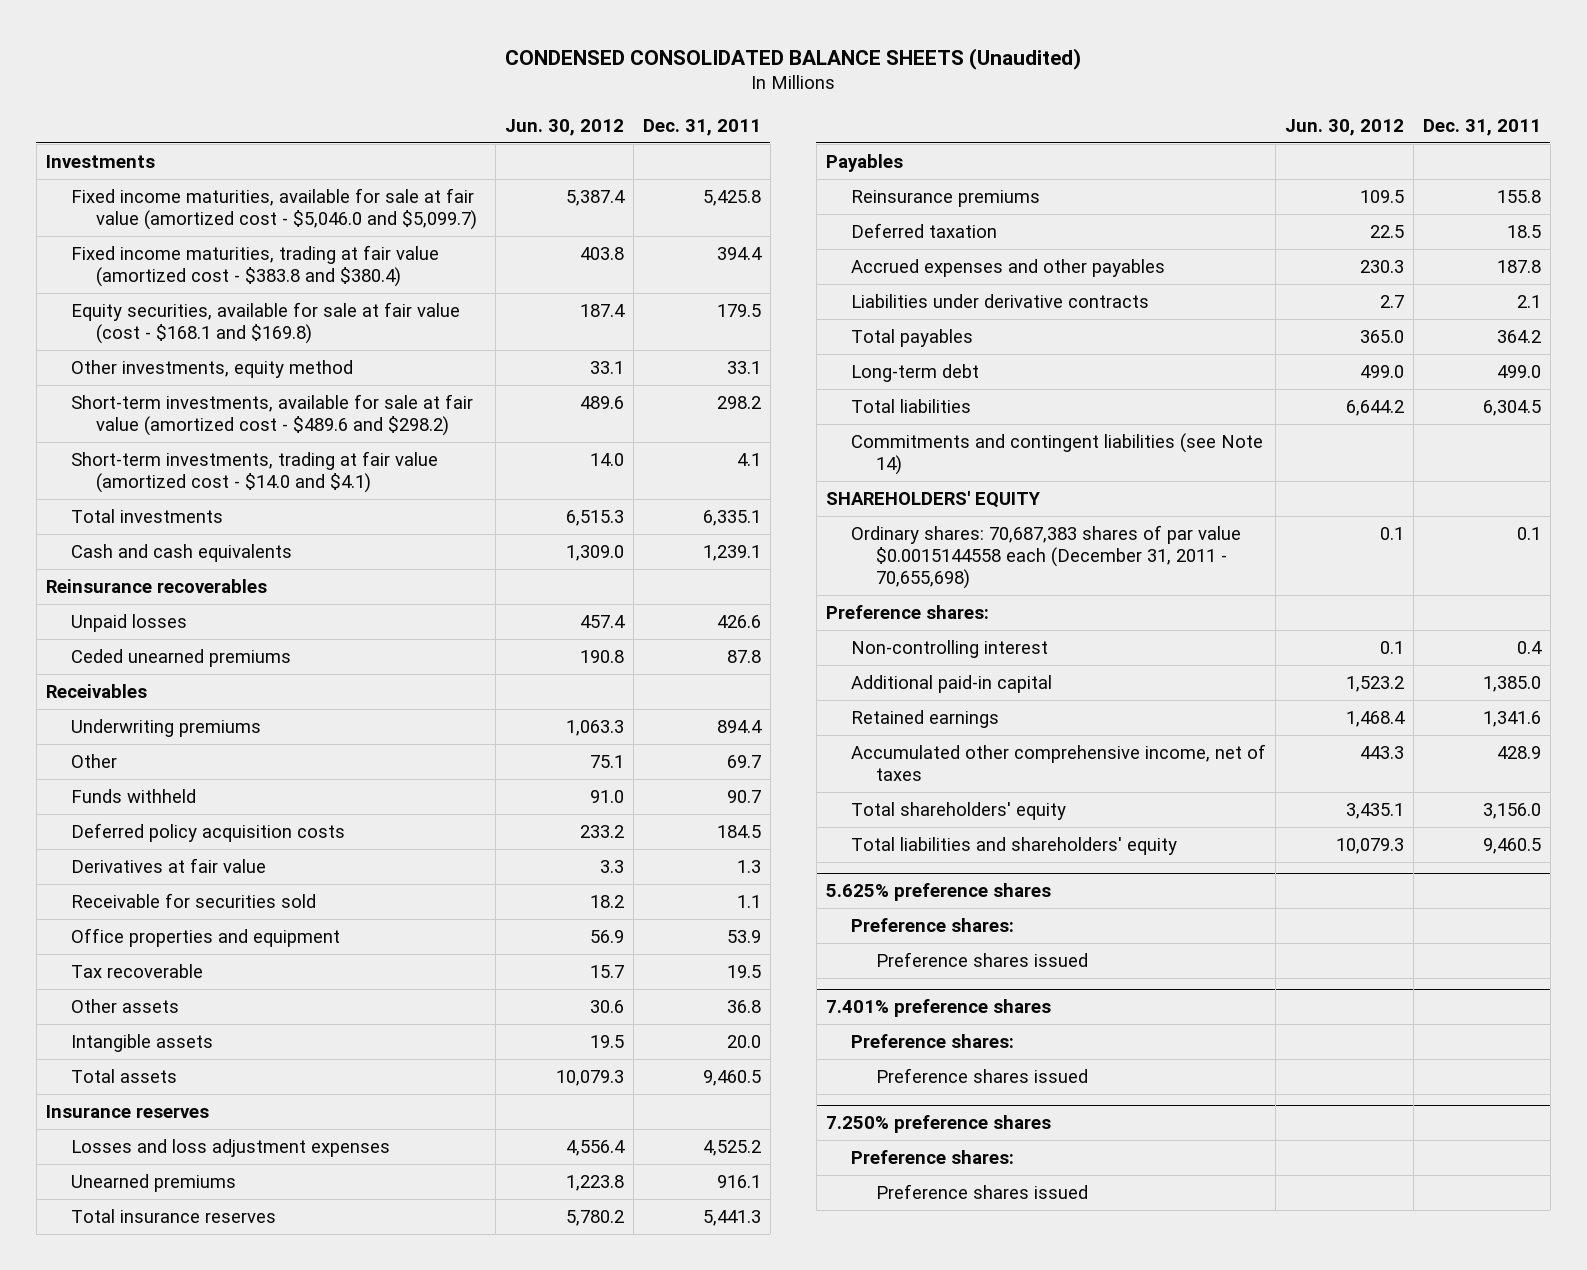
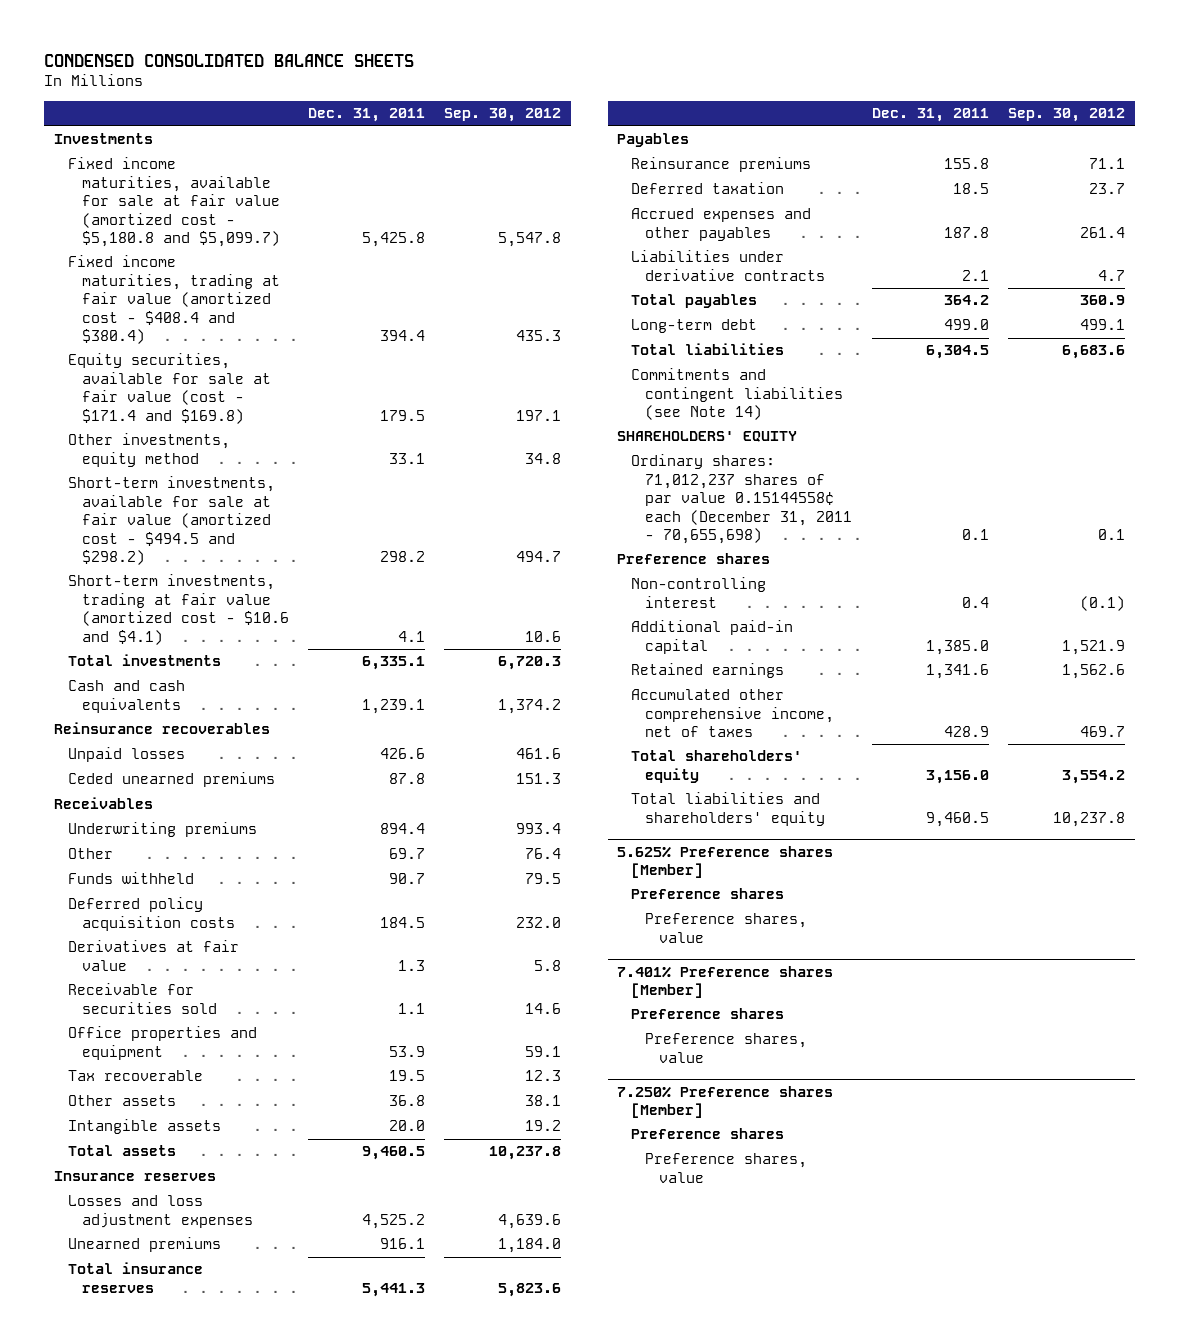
- CONDENSED CONSOLIDATED BALANCE SHEETS (Unaudited)
+ CONDENSED CONSOLIDATED BALANCE SHEETS
- | Jun. 30, 2012 | Dec. 31, 2011
+ | Dec. 31, 2011 | Sep. 30, 2012
- Fixed income maturities, available for sale at fair value (amortized cost - $5,046.0 and $5,099.7) | 5,387.4 | 5,425.8
- Fixed income maturities, trading at fair value (amortized cost - $383.8 and $380.4) | 403.8 | 394.4
- Equity securities, available for sale at fair value (cost - $168.1 and $169.8) | 187.4 | 179.5
+ Fixed income maturities, available for sale at fair value (amortized cost - $5,180.8 and $5,099.7) | 5,425.8 | 5,547.8
+ Fixed income maturities, trading at fair value (amortized cost - $408.4 and $380.4) | 394.4 | 435.3
+ Equity securities, available for sale at fair value (cost - $171.4 and $169.8) | 179.5 | 197.1
- Short-term investments, available for sale at fair value (amortized cost - $489.6 and $298.2) | 489.6 | 298.2
- Short-term investments, trading at fair value (amortized cost - $14.0 and $4.1) | 14.0 | 4.1
+ Short-term investments, available for sale at fair value (amortized cost - $494.5 and $298.2) | 298.2 | 494.7
+ Short-term investments, trading at fair value (amortized cost - $10.6 and $4.1) | 4.1 | 10.6
- Ordinary shares: 70,687,383 shares of par value $0.0015144558 each (December 31, 2011 - 70,655,698) | 0.1 | 0.1
- Preference shares:
+ Ordinary shares: 71,012,237 shares of par value 0.15144558¢ each (December 31, 2011 - 70,655,698) | 0.1 | 0.1
+ Preference shares
- 5.625% preference shares
- Preference shares:
- Preference shares issued
- 7.401% preference shares
- Preference shares:
- Preference shares issued
- 7.250% preference shares
- Preference shares:
- Preference shares issued
+ 5.625% Preference shares [Member]
+ Preference shares
+ Preference shares, value
+ 7.401% Preference shares [Member]
+ Preference shares
+ Preference shares, value
+ 7.250% Preference shares [Member]
+ Preference shares
+ Preference shares, value

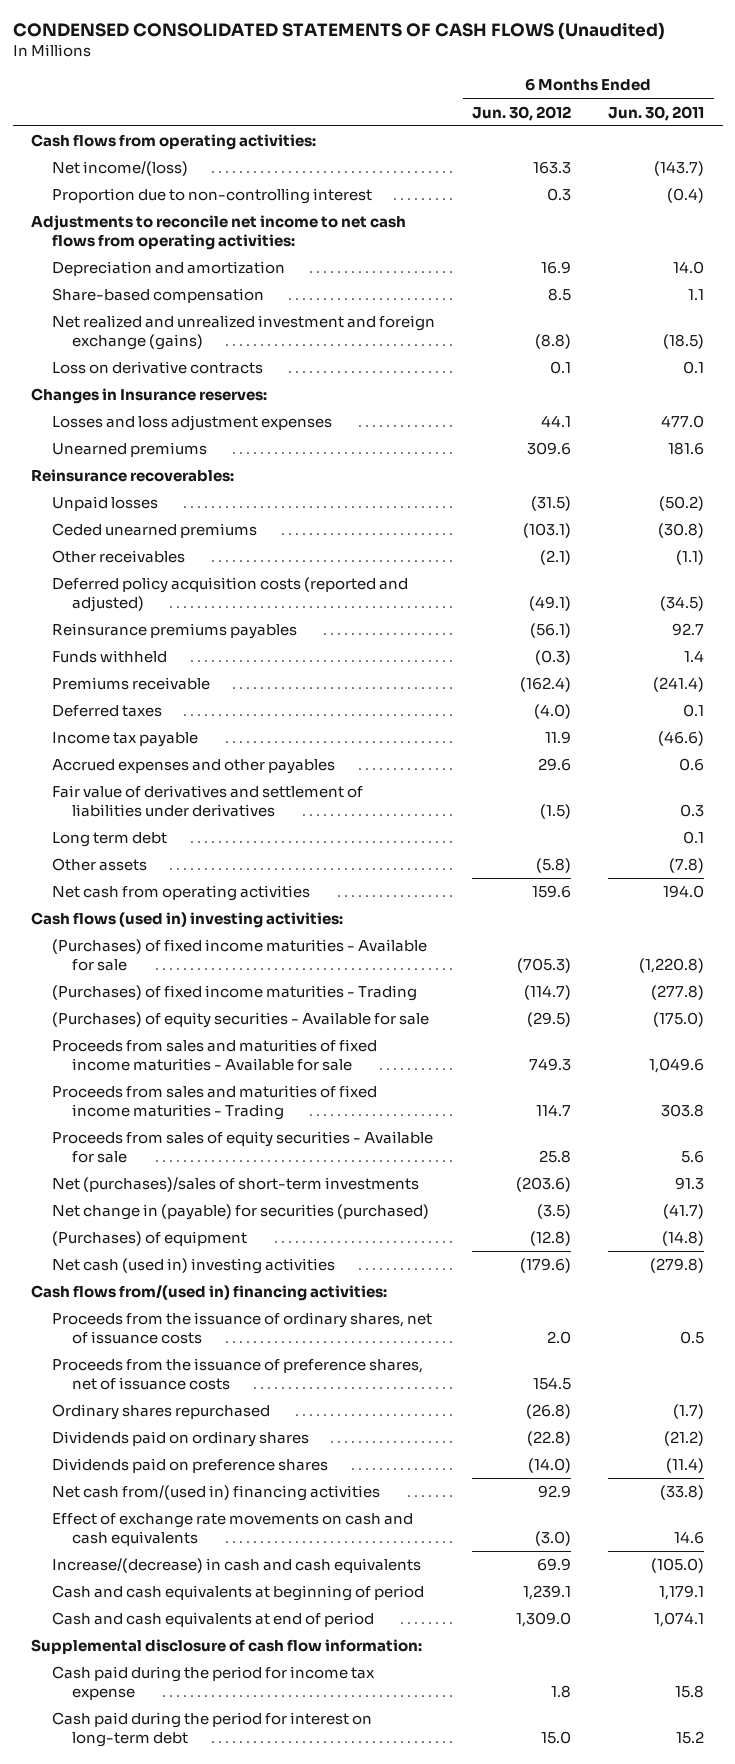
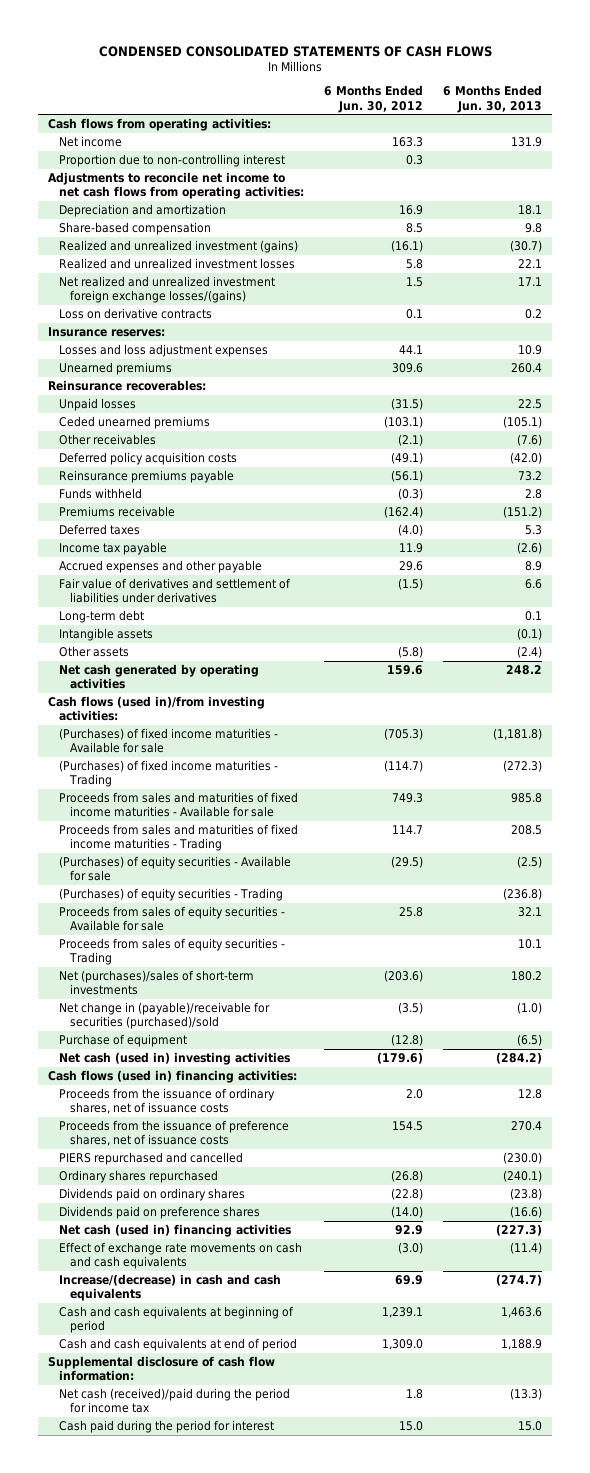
- CONDENSED CONSOLIDATED STATEMENTS OF CASH FLOWS (Unaudited)
+ CONDENSED CONSOLIDATED STATEMENTS OF CASH FLOWS
- | 6 Months Ended Jun. 30, 2012 | 6 Months Ended Jun. 30, 2011
+ | 6 Months Ended Jun. 30, 2012 | 6 Months Ended Jun. 30, 2013
- Net income/(loss) | 163.3 | (143.7)
+ Net income | 163.3 | 131.9
- Net realized and unrealized investment and foreign exchange (gains) | (8.8) | (18.5)
+ Realized and unrealized investment (gains) | (16.1) | (30.7)
+ Realized and unrealized investment losses | 5.8 | 22.1
+ Net realized and unrealized investment foreign exchange losses/(gains) | 1.5 | 17.1
- Changes in Insurance reserves:
+ Insurance reserves:
- Deferred policy acquisition costs (reported and adjusted) | (49.1) | (34.5)
- Reinsurance premiums payables | (56.1) | 92.7
+ Deferred policy acquisition costs | (49.1) | (42.0)
+ Reinsurance premiums payable | (56.1) | 73.2
- Accrued expenses and other payables | 29.6 | 0.6
+ Accrued expenses and other payable | 29.6 | 8.9
- Long term debt | | 0.1
+ Long-term debt | | 0.1
+ Intangible assets | | (0.1)
- Net cash from operating activities | 159.6 | 194.0
- Cash flows (used in) investing activities:
+ Net cash generated by operating activities | 159.6 | 248.2
+ Cash flows (used in)/from investing activities:
moved down: (Purchases) of equity securities - Available for sale | (29.5) | (2.5)
+ (Purchases) of equity securities - Trading | | (236.8)
+ Proceeds from sales of equity securities - Trading | | 10.1
- Net change in (payable) for securities (purchased) | (3.5) | (41.7)
- (Purchases) of equipment | (12.8) | (14.8)
+ Net change in (payable)/receivable for securities (purchased)/sold | (3.5) | (1.0)
+ Purchase of equipment | (12.8) | (6.5)
- Cash flows from/(used in) financing activities:
+ Cash flows (used in) financing activities:
+ PIERS repurchased and cancelled | | (230.0)
- Net cash from/(used in) financing activities | 92.9 | (33.8)
+ Net cash (used in) financing activities | 92.9 | (227.3)
- Cash paid during the period for income tax expense | 1.8 | 15.8
- Cash paid during the period for interest on long-term debt | 15.0 | 15.2
+ Net cash (received)/paid during the period for income tax | 1.8 | (13.3)
+ Cash paid during the period for interest | 15.0 | 15.0

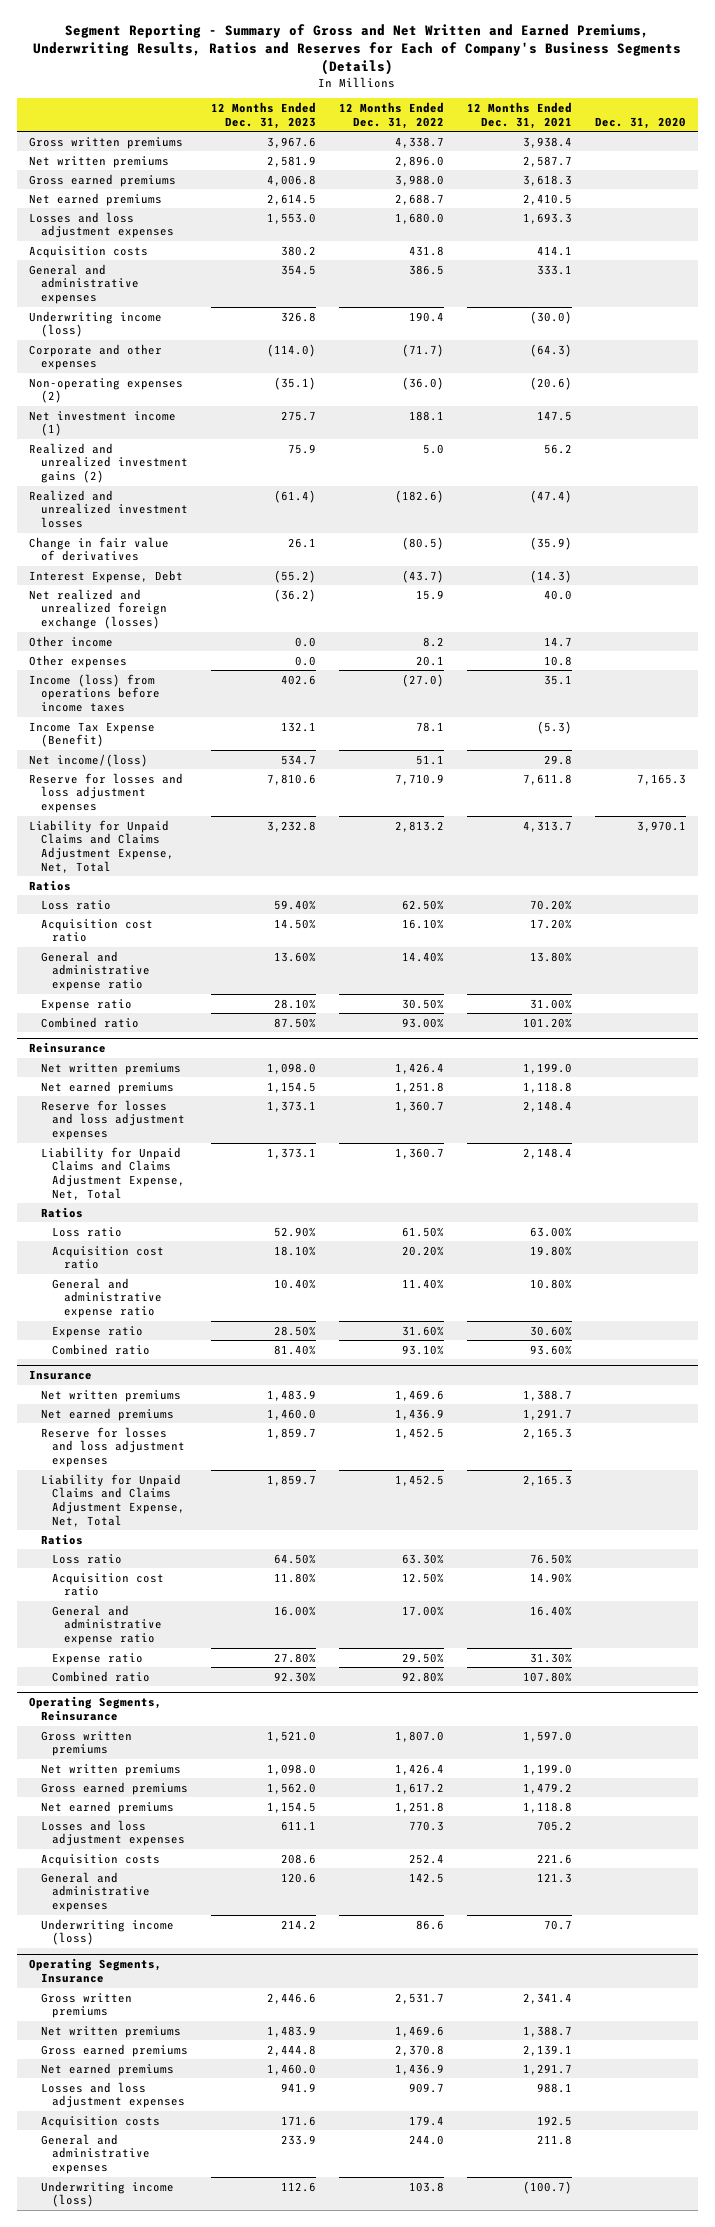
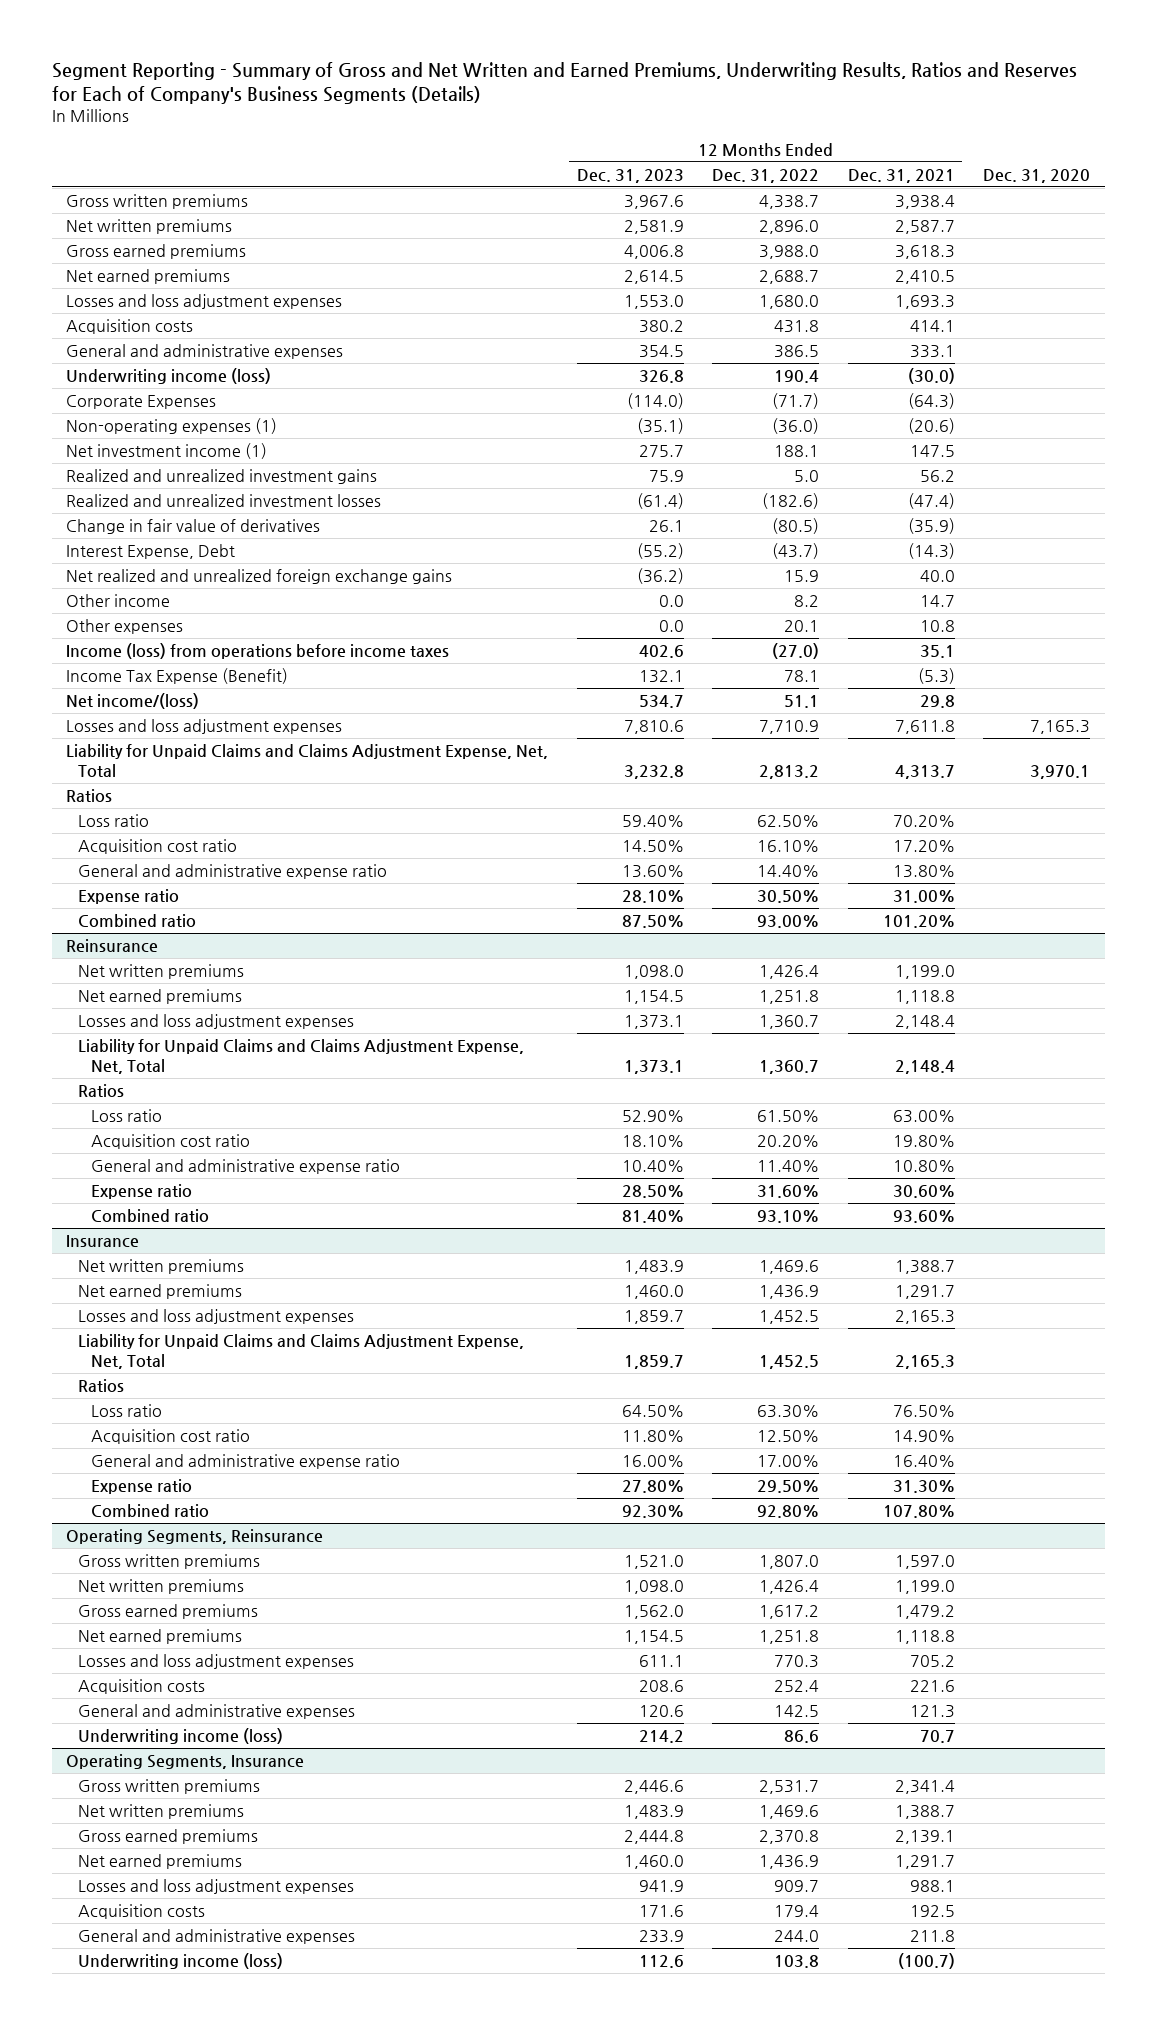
- Corporate and other expenses | (114.0) | (71.7) | (64.3) |
- Non-operating expenses (2) | (35.1) | (36.0) | (20.6) |
+ Corporate Expenses | (114.0) | (71.7) | (64.3) |
+ Non-operating expenses (1) | (35.1) | (36.0) | (20.6) |
- Realized and unrealized investment gains (2) | 75.9 | 5.0 | 56.2 |
+ Realized and unrealized investment gains | 75.9 | 5.0 | 56.2 |
- Net realized and unrealized foreign exchange (losses) | (36.2) | 15.9 | 40.0 |
+ Net realized and unrealized foreign exchange gains | (36.2) | 15.9 | 40.0 |
- Reserve for losses and loss adjustment expenses | 7,810.6 | 7,710.9 | 7,611.8 | 7,165.3
+ Losses and loss adjustment expenses | 7,810.6 | 7,710.9 | 7,611.8 | 7,165.3
@ Reinsurance
- Reserve for losses and loss adjustment expenses | 1,373.1 | 1,360.7 | 2,148.4 |
+ Losses and loss adjustment expenses | 1,373.1 | 1,360.7 | 2,148.4 |
@ Insurance
- Reserve for losses and loss adjustment expenses | 1,859.7 | 1,452.5 | 2,165.3 |
+ Losses and loss adjustment expenses | 1,859.7 | 1,452.5 | 2,165.3 |

